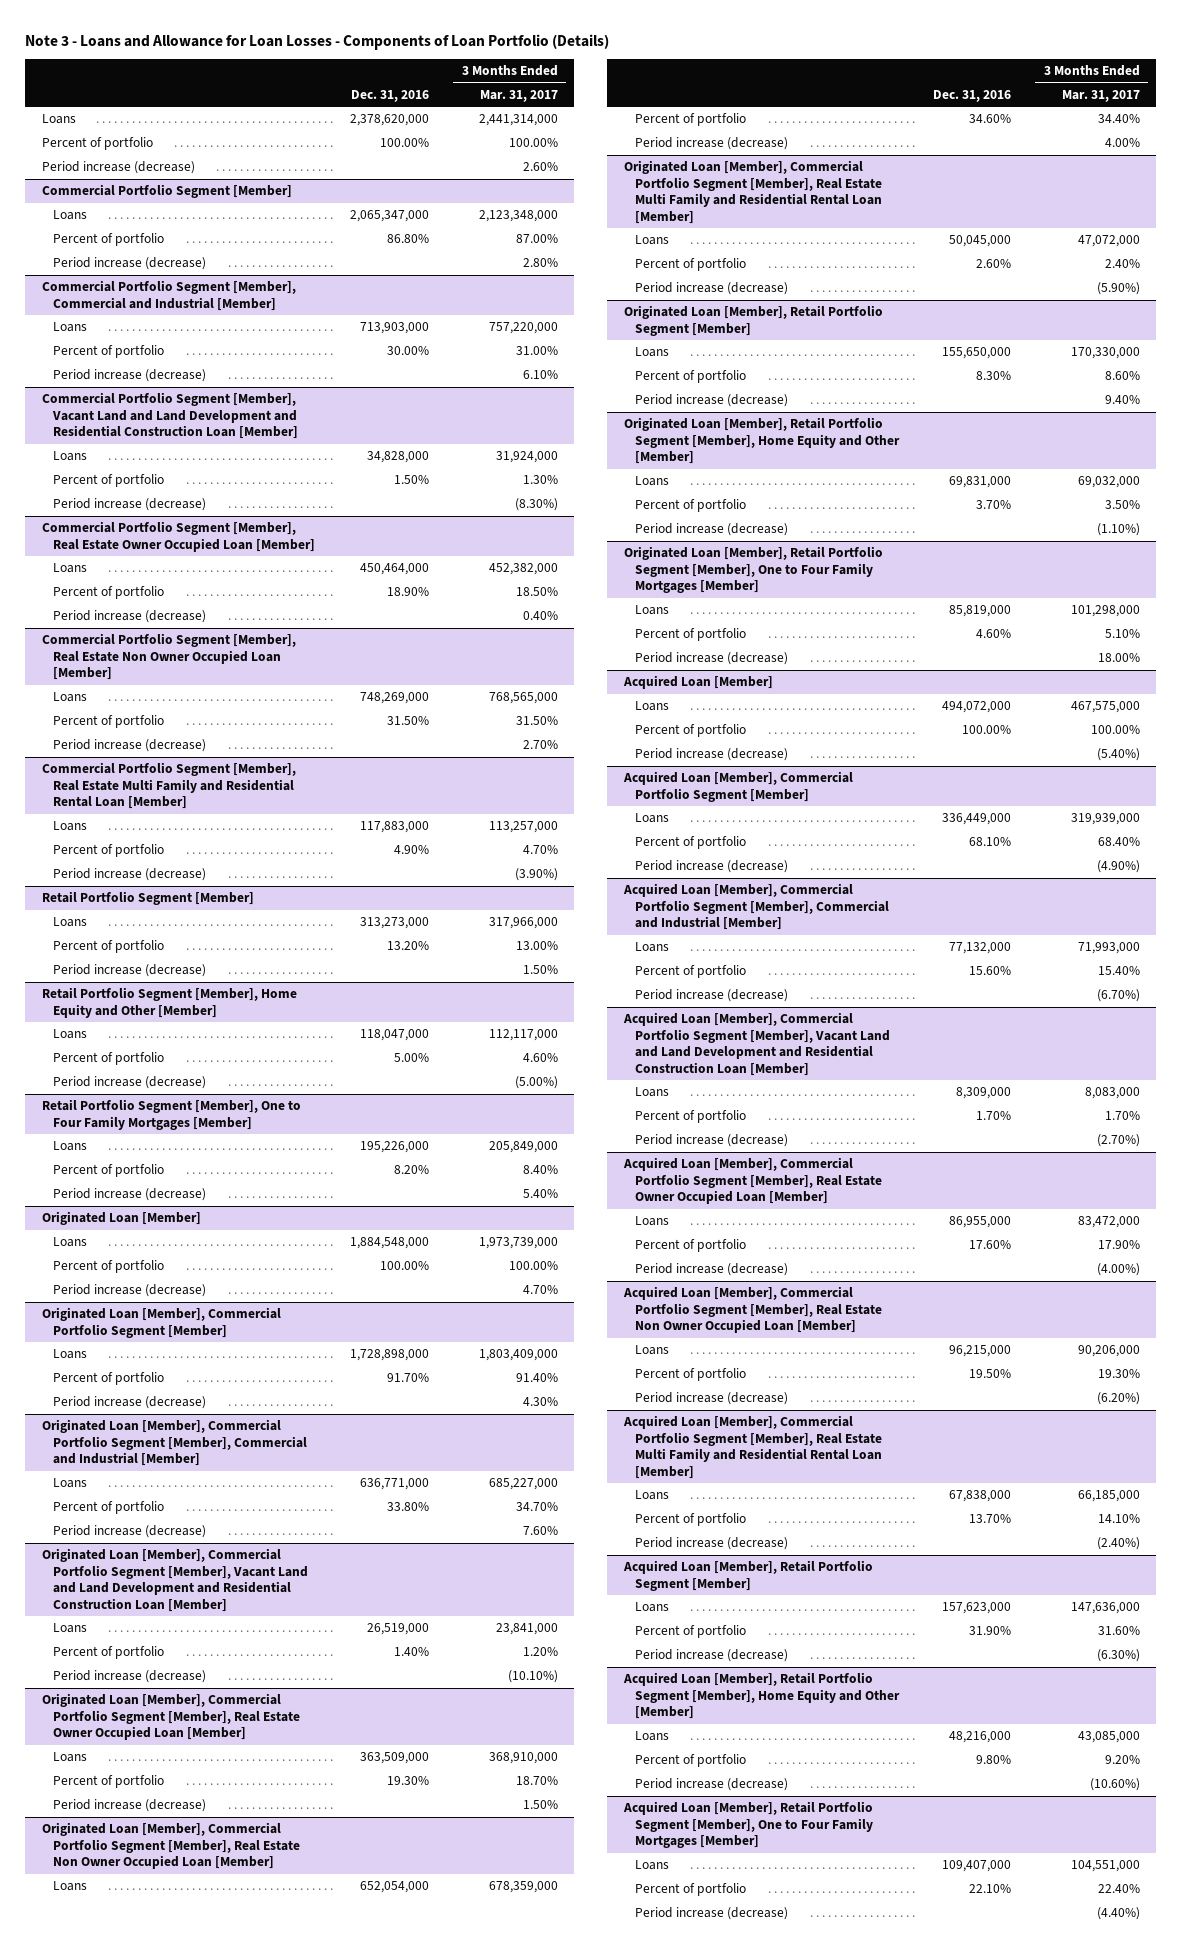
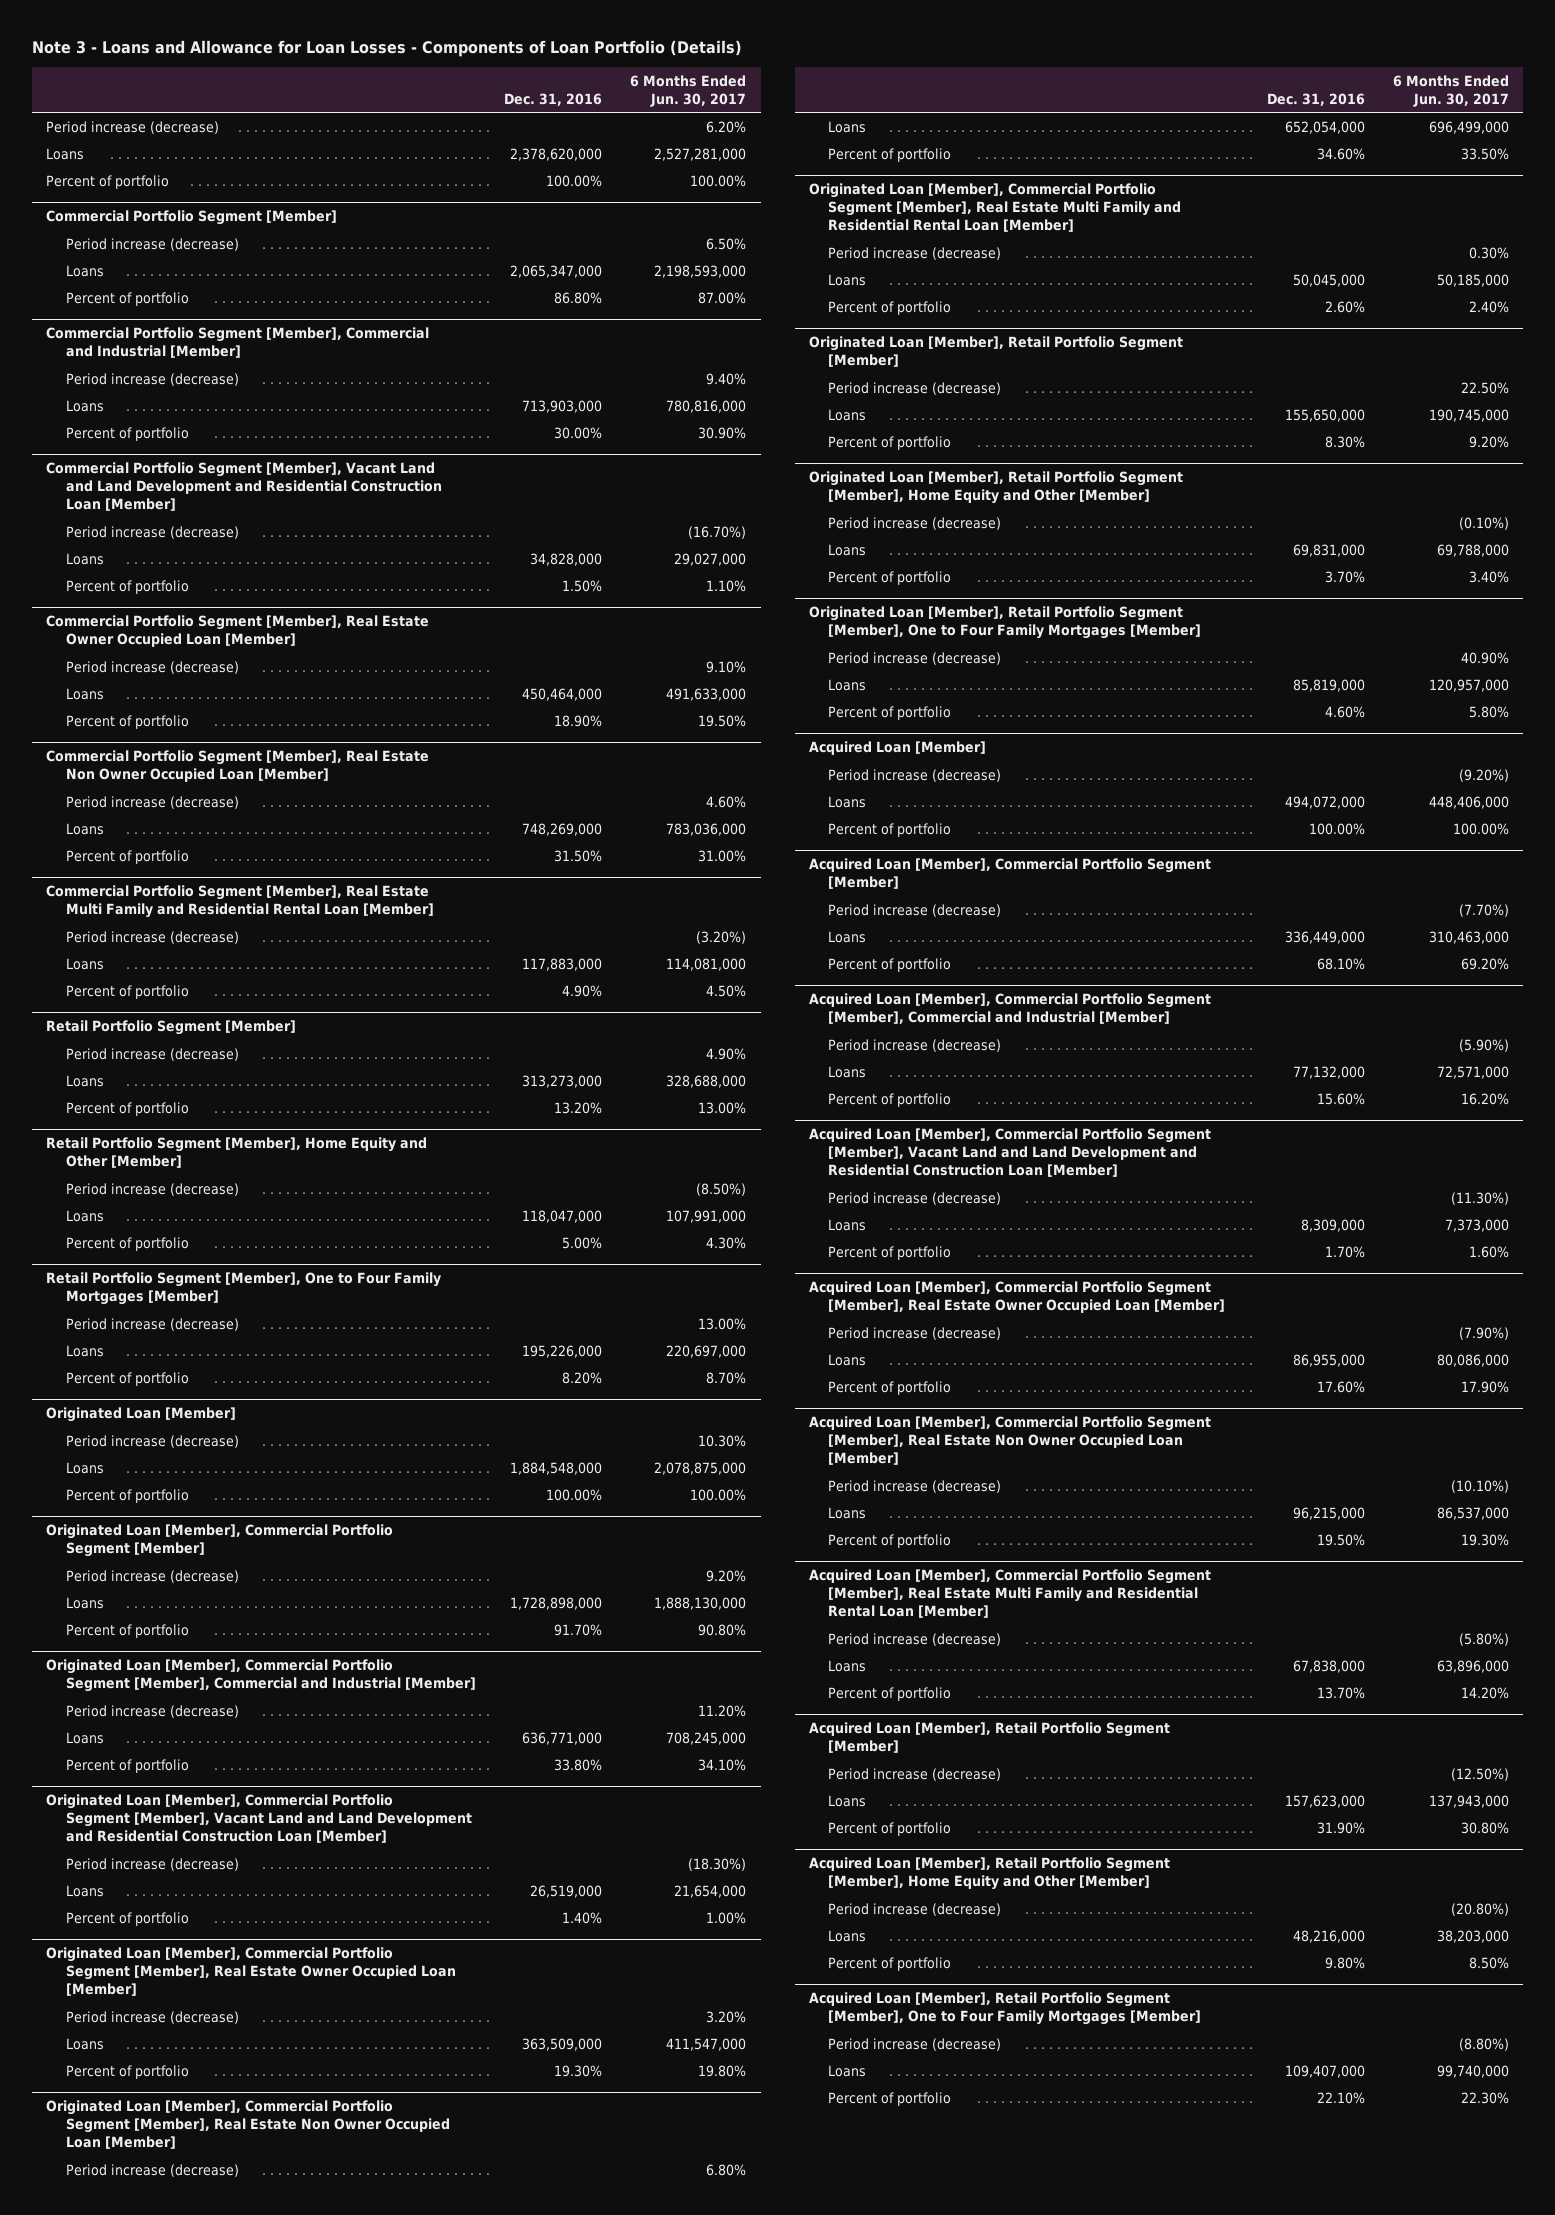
- | Dec. 31, 2016 | 3 Months Ended Mar. 31, 2017
+ | Dec. 31, 2016 | 6 Months Ended Jun. 30, 2017
moved up: Period increase (decrease) | | 6.20%
@ Commercial Portfolio Segment [Member]
moved up: Period increase (decrease) | | 6.50%
@ Commercial Portfolio Segment [Member], Commercial and Industrial [Member]
moved up: Period increase (decrease) | | 9.40%
@ Commercial Portfolio Segment [Member], Vacant Land and Land Development and Residential Construction Loan [Member]
moved up: Period increase (decrease) | | (16.70%)
@ Commercial Portfolio Segment [Member], Real Estate Owner Occupied Loan [Member]
moved up: Period increase (decrease) | | 9.10%
@ Commercial Portfolio Segment [Member], Real Estate Non Owner Occupied Loan [Member]
moved up: Period increase (decrease) | | 4.60%
@ Commercial Portfolio Segment [Member], Real Estate Multi Family and Residential Rental Loan [Member]
moved up: Period increase (decrease) | | (3.20%)
@ Retail Portfolio Segment [Member]
moved up: Period increase (decrease) | | 4.90%
@ Retail Portfolio Segment [Member], Home Equity and Other [Member]
moved up: Period increase (decrease) | | (8.50%)
@ Retail Portfolio Segment [Member], One to Four Family Mortgages [Member]
moved up: Period increase (decrease) | | 13.00%
@ Originated Loan [Member]
moved up: Period increase (decrease) | | 10.30%
@ Originated Loan [Member], Commercial Portfolio Segment [Member]
moved up: Period increase (decrease) | | 9.20%
@ Originated Loan [Member], Commercial Portfolio Segment [Member], Commercial and Industrial [Member]
moved up: Period increase (decrease) | | 11.20%
@ Originated Loan [Member], Commercial Portfolio Segment [Member], Vacant Land and Land Development and Residential Construction Loan [Member]
moved up: Period increase (decrease) | | (18.30%)
@ Originated Loan [Member], Commercial Portfolio Segment [Member], Real Estate Owner Occupied Loan [Member]
moved up: Period increase (decrease) | | 3.20%
@ Originated Loan [Member], Commercial Portfolio Segment [Member], Real Estate Non Owner Occupied Loan [Member]
moved up: Period increase (decrease) | | 6.80%
@ Originated Loan [Member], Commercial Portfolio Segment [Member], Real Estate Multi Family and Residential Rental Loan [Member]
moved up: Period increase (decrease) | | 0.30%
@ Originated Loan [Member], Retail Portfolio Segment [Member]
moved up: Period increase (decrease) | | 22.50%
@ Originated Loan [Member], Retail Portfolio Segment [Member], Home Equity and Other [Member]
moved up: Period increase (decrease) | | (0.10%)
@ Originated Loan [Member], Retail Portfolio Segment [Member], One to Four Family Mortgages [Member]
moved up: Period increase (decrease) | | 40.90%
@ Acquired Loan [Member]
moved up: Period increase (decrease) | | (9.20%)
@ Acquired Loan [Member], Commercial Portfolio Segment [Member]
moved up: Period increase (decrease) | | (7.70%)
@ Acquired Loan [Member], Commercial Portfolio Segment [Member], Commercial and Industrial [Member]
moved up: Period increase (decrease) | | (5.90%)
@ Acquired Loan [Member], Commercial Portfolio Segment [Member], Vacant Land and Land Development and Residential Construction Loan [Member]
moved up: Period increase (decrease) | | (11.30%)
@ Acquired Loan [Member], Commercial Portfolio Segment [Member], Real Estate Owner Occupied Loan [Member]
moved up: Period increase (decrease) | | (7.90%)
@ Acquired Loan [Member], Commercial Portfolio Segment [Member], Real Estate Non Owner Occupied Loan [Member]
moved up: Period increase (decrease) | | (10.10%)
@ Acquired Loan [Member], Commercial Portfolio Segment [Member], Real Estate Multi Family and Residential Rental Loan [Member]
moved up: Period increase (decrease) | | (5.80%)
@ Acquired Loan [Member], Retail Portfolio Segment [Member]
moved up: Period increase (decrease) | | (12.50%)
@ Acquired Loan [Member], Retail Portfolio Segment [Member], Home Equity and Other [Member]
moved up: Period increase (decrease) | | (20.80%)
@ Acquired Loan [Member], Retail Portfolio Segment [Member], One to Four Family Mortgages [Member]
moved up: Period increase (decrease) | | (8.80%)

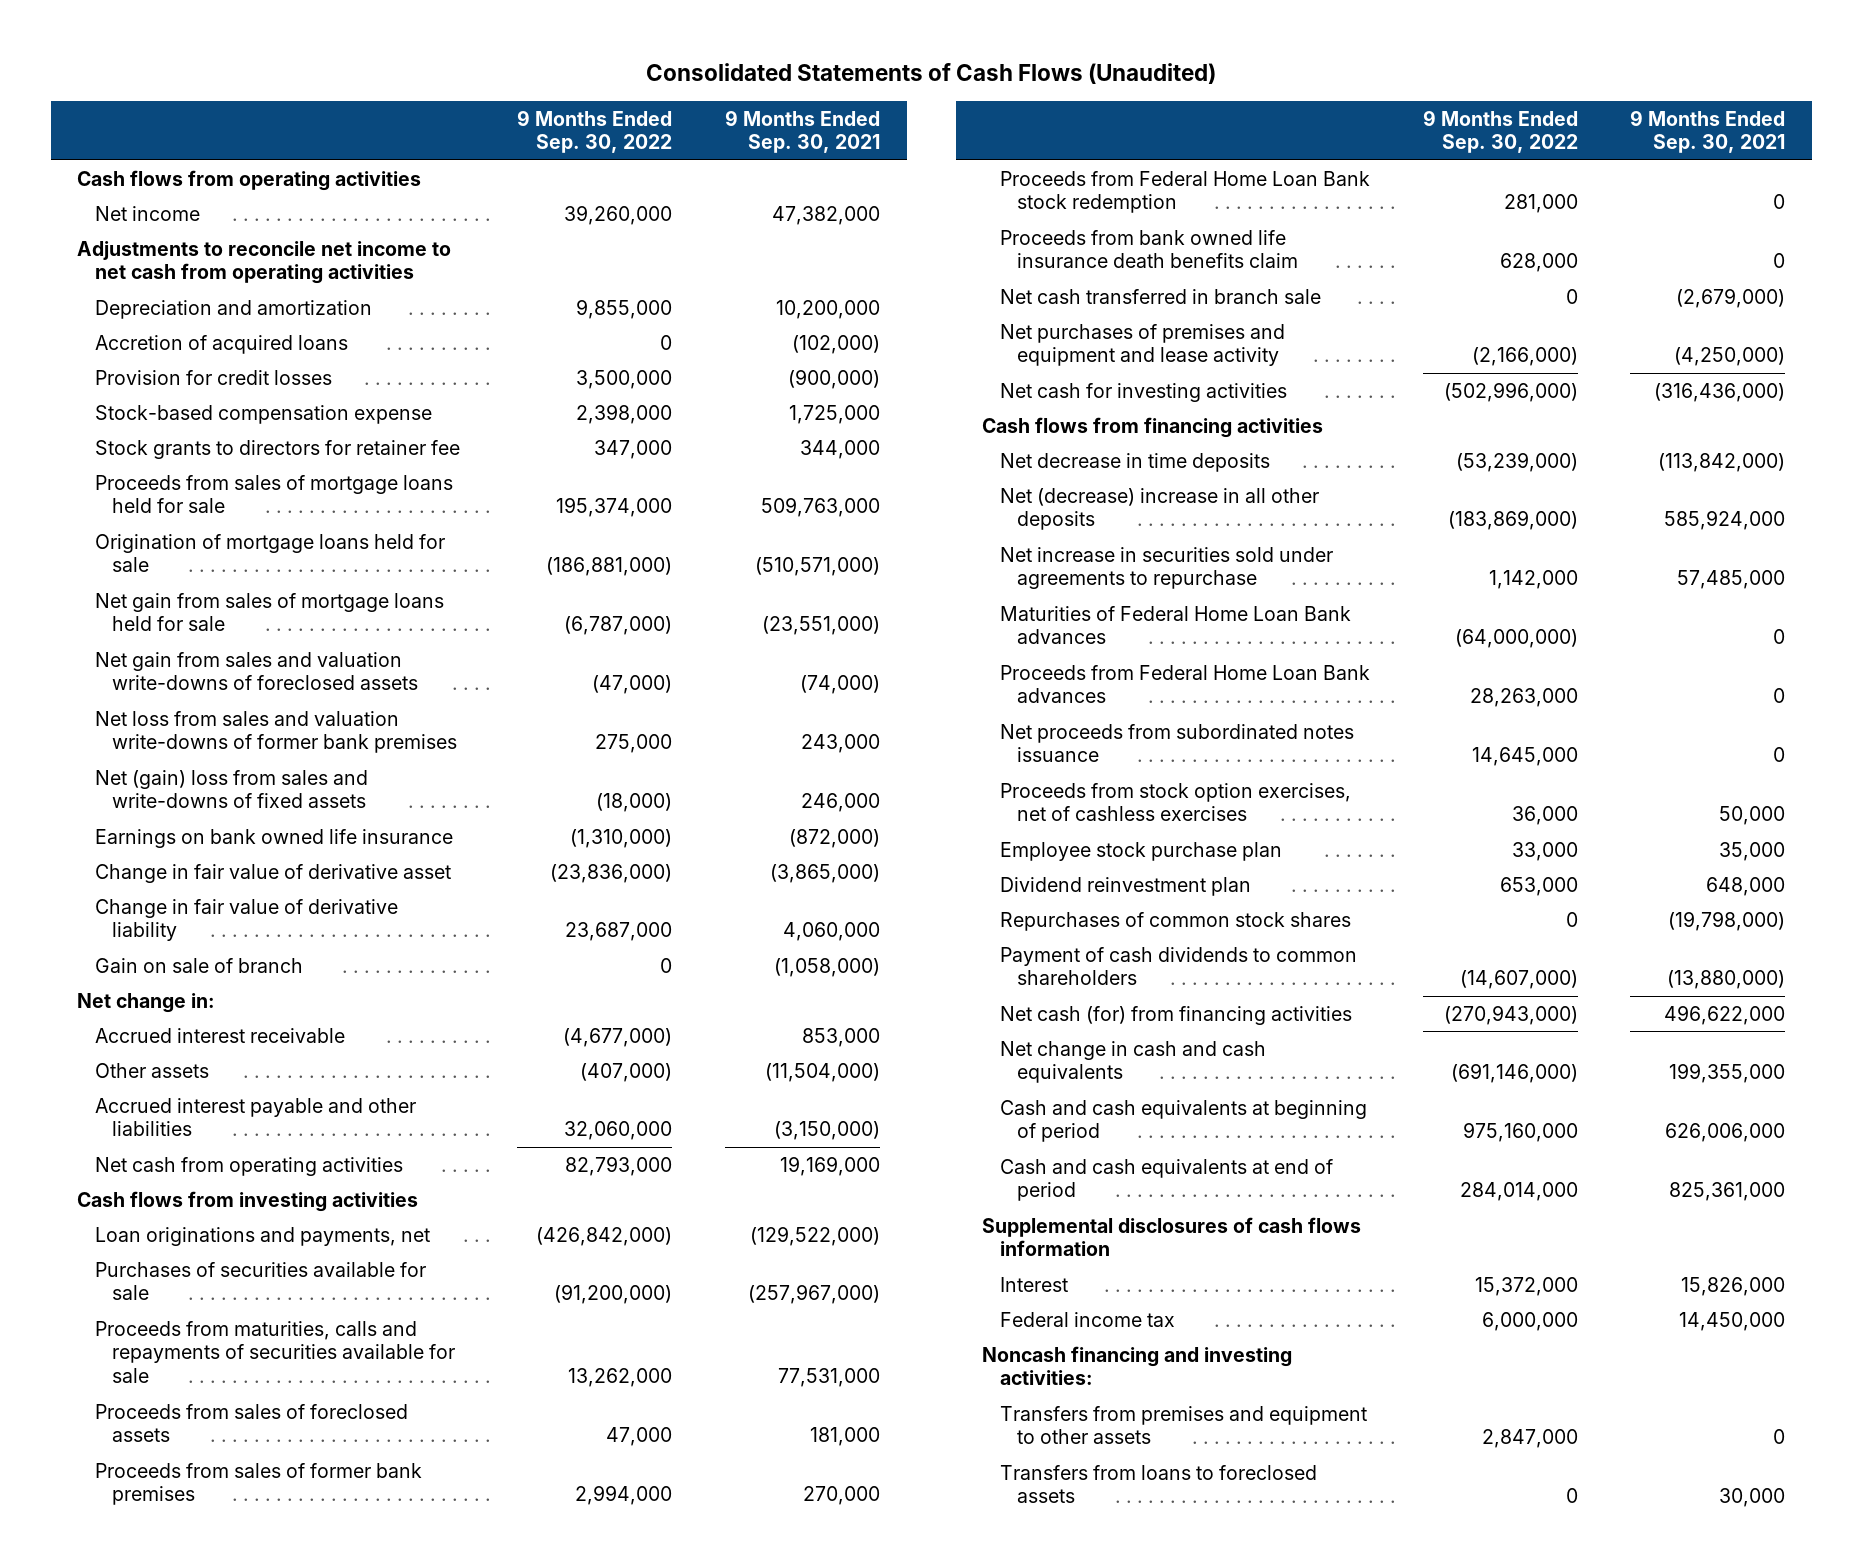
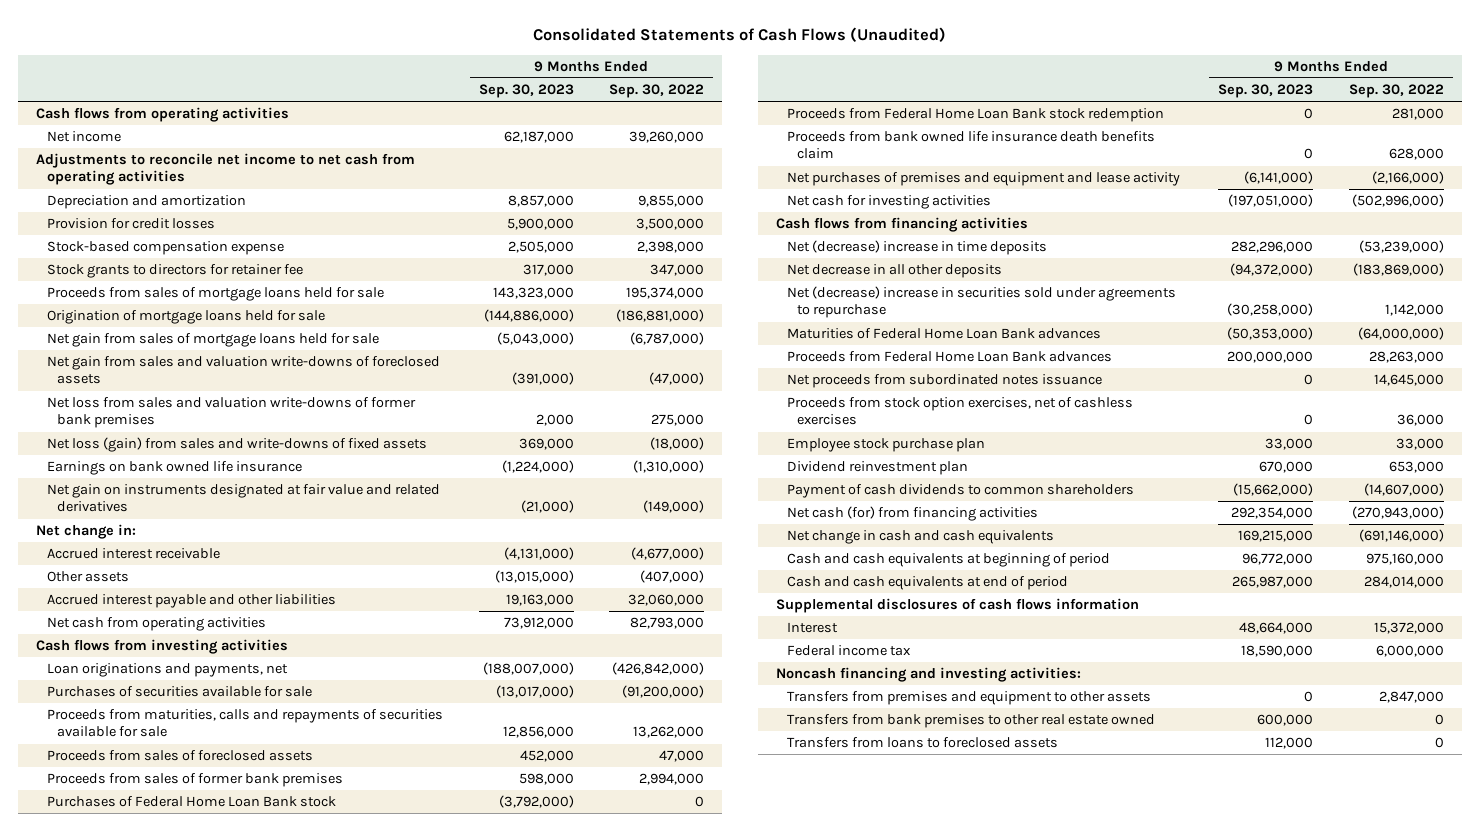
- | 9 Months Ended Sep. 30, 2022 | 9 Months Ended Sep. 30, 2021
+ | 9 Months Ended Sep. 30, 2023 | 9 Months Ended Sep. 30, 2022
- Accretion of acquired loans | 0 | (102,000)
- Net (gain) loss from sales and write-downs of fixed assets | (18,000) | 246,000
+ Net loss (gain) from sales and write-downs of fixed assets | 369,000 | (18,000)
- Change in fair value of derivative asset | (23,836,000) | (3,865,000)
- Change in fair value of derivative liability | 23,687,000 | 4,060,000
- Gain on sale of branch | 0 | (1,058,000)
+ Net gain on instruments designated at fair value and related derivatives | (21,000) | (149,000)
+ Purchases of Federal Home Loan Bank stock | (3,792,000) | 0
- Net cash transferred in branch sale | 0 | (2,679,000)
- Net decrease in time deposits | (53,239,000) | (113,842,000)
- Net (decrease) increase in all other deposits | (183,869,000) | 585,924,000
- Net increase in securities sold under agreements to repurchase | 1,142,000 | 57,485,000
+ Net (decrease) increase in time deposits | 282,296,000 | (53,239,000)
+ Net decrease in all other deposits | (94,372,000) | (183,869,000)
+ Net (decrease) increase in securities sold under agreements to repurchase | (30,258,000) | 1,142,000
- Repurchases of common stock shares | 0 | (19,798,000)
+ Transfers from bank premises to other real estate owned | 600,000 | 0

